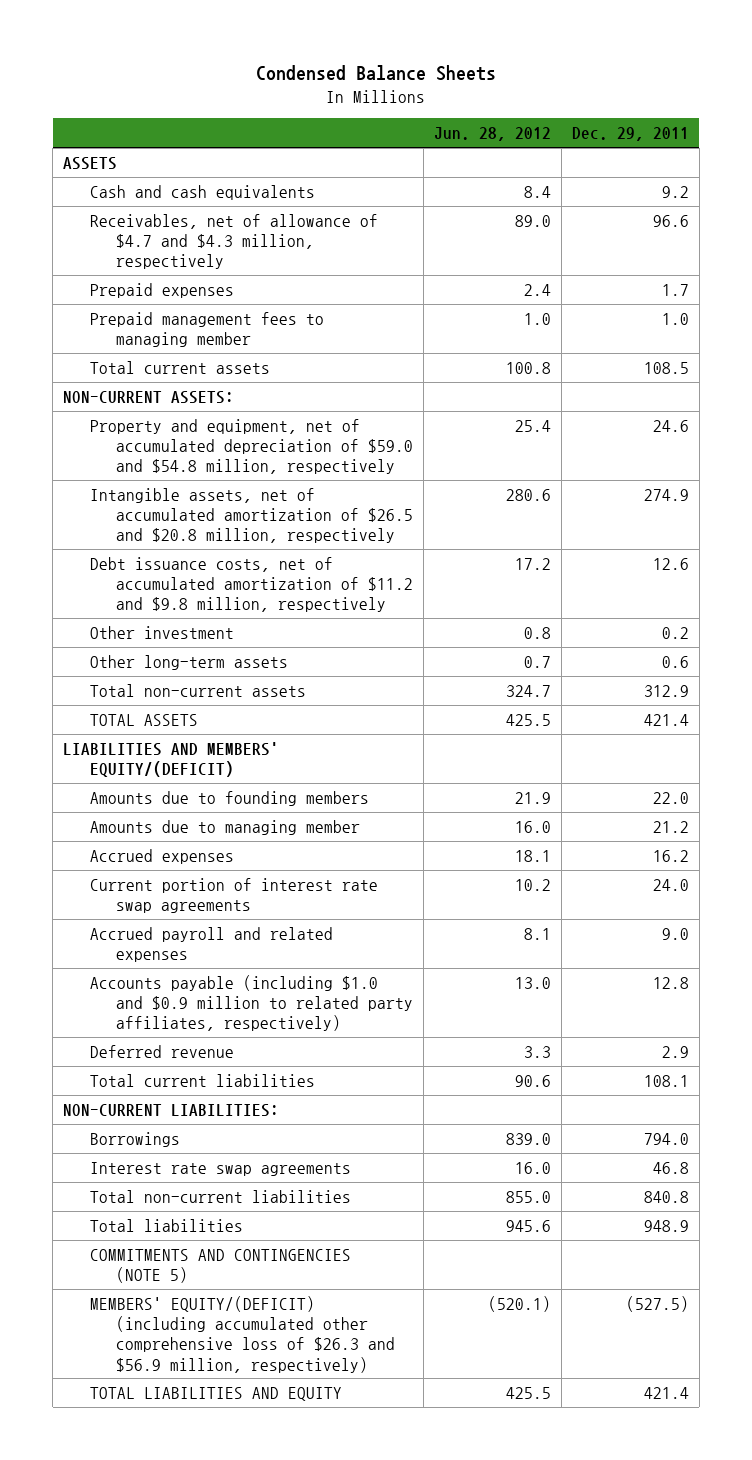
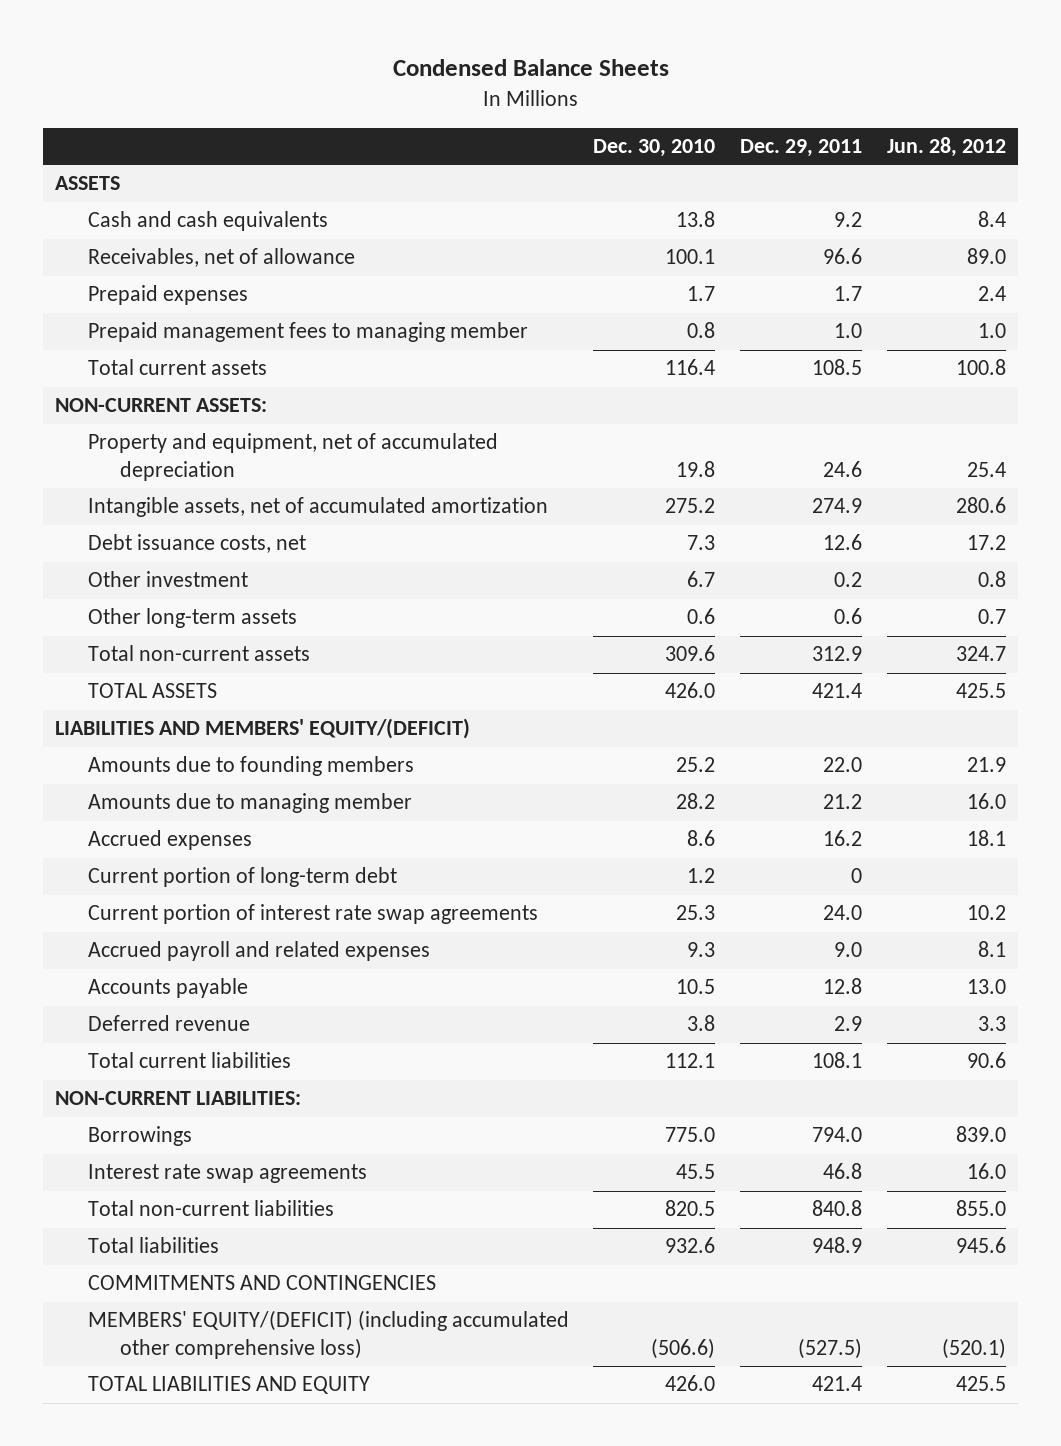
- | Jun. 28, 2012 | Dec. 29, 2011
+ | Dec. 30, 2010 | Dec. 29, 2011 | Jun. 28, 2012
- Receivables, net of allowance of $4.7 and $4.3 million, respectively | 89.0 | 96.6
+ Receivables, net of allowance | 100.1 | 96.6 | 89.0
- Property and equipment, net of accumulated depreciation of $59.0 and $54.8 million, respectively | 25.4 | 24.6
- Intangible assets, net of accumulated amortization of $26.5 and $20.8 million, respectively | 280.6 | 274.9
- Debt issuance costs, net of accumulated amortization of $11.2 and $9.8 million, respectively | 17.2 | 12.6
+ Property and equipment, net of accumulated depreciation | 19.8 | 24.6 | 25.4
+ Intangible assets, net of accumulated amortization | 275.2 | 274.9 | 280.6
+ Debt issuance costs, net | 7.3 | 12.6 | 17.2
+ Current portion of long-term debt | 1.2 | 0 |
- Accounts payable (including $1.0 and $0.9 million to related party affiliates, respectively) | 13.0 | 12.8
+ Accounts payable | 10.5 | 12.8 | 13.0
- COMMITMENTS AND CONTINGENCIES (NOTE 5)
- MEMBERS' EQUITY/(DEFICIT) (including accumulated other comprehensive loss of $26.3 and $56.9 million, respectively) | (520.1) | (527.5)
+ COMMITMENTS AND CONTINGENCIES
+ MEMBERS' EQUITY/(DEFICIT) (including accumulated other comprehensive loss) | (506.6) | (527.5) | (520.1)

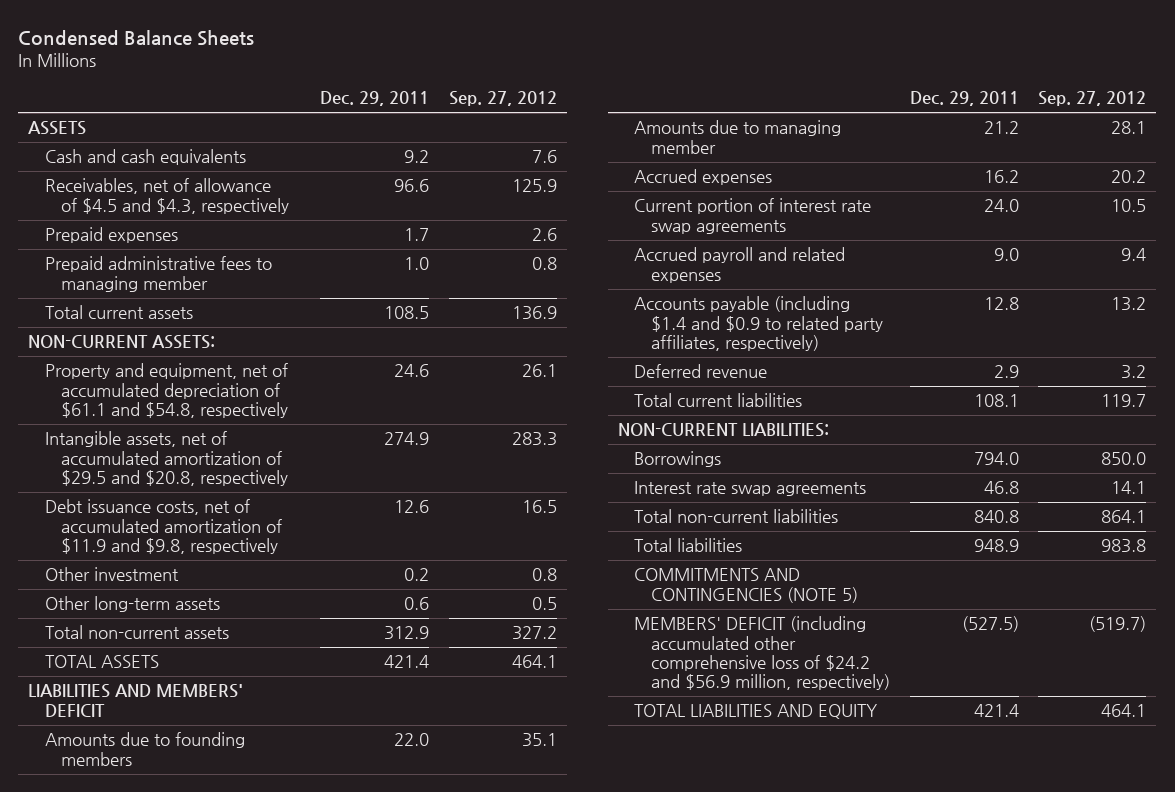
- | Dec. 30, 2010 | Dec. 29, 2011 | Jun. 28, 2012
+ | Dec. 29, 2011 | Sep. 27, 2012
- Receivables, net of allowance | 100.1 | 96.6 | 89.0
+ Receivables, net of allowance of $4.5 and $4.3, respectively | 96.6 | 125.9
- Prepaid management fees to managing member | 0.8 | 1.0 | 1.0
+ Prepaid administrative fees to managing member | 1.0 | 0.8
- Property and equipment, net of accumulated depreciation | 19.8 | 24.6 | 25.4
- Intangible assets, net of accumulated amortization | 275.2 | 274.9 | 280.6
- Debt issuance costs, net | 7.3 | 12.6 | 17.2
+ Property and equipment, net of accumulated depreciation of $61.1 and $54.8, respectively | 24.6 | 26.1
+ Intangible assets, net of accumulated amortization of $29.5 and $20.8, respectively | 274.9 | 283.3
+ Debt issuance costs, net of accumulated amortization of $11.9 and $9.8, respectively | 12.6 | 16.5
- LIABILITIES AND MEMBERS' EQUITY/(DEFICIT)
+ LIABILITIES AND MEMBERS' DEFICIT
- Current portion of long-term debt | 1.2 | 0 |
- Accounts payable | 10.5 | 12.8 | 13.0
+ Accounts payable (including $1.4 and $0.9 to related party affiliates, respectively) | 12.8 | 13.2
- COMMITMENTS AND CONTINGENCIES
- MEMBERS' EQUITY/(DEFICIT) (including accumulated other comprehensive loss) | (506.6) | (527.5) | (520.1)
+ COMMITMENTS AND CONTINGENCIES (NOTE 5)
+ MEMBERS' DEFICIT (including accumulated other comprehensive loss of $24.2 and $56.9 million, respectively) | (527.5) | (519.7)

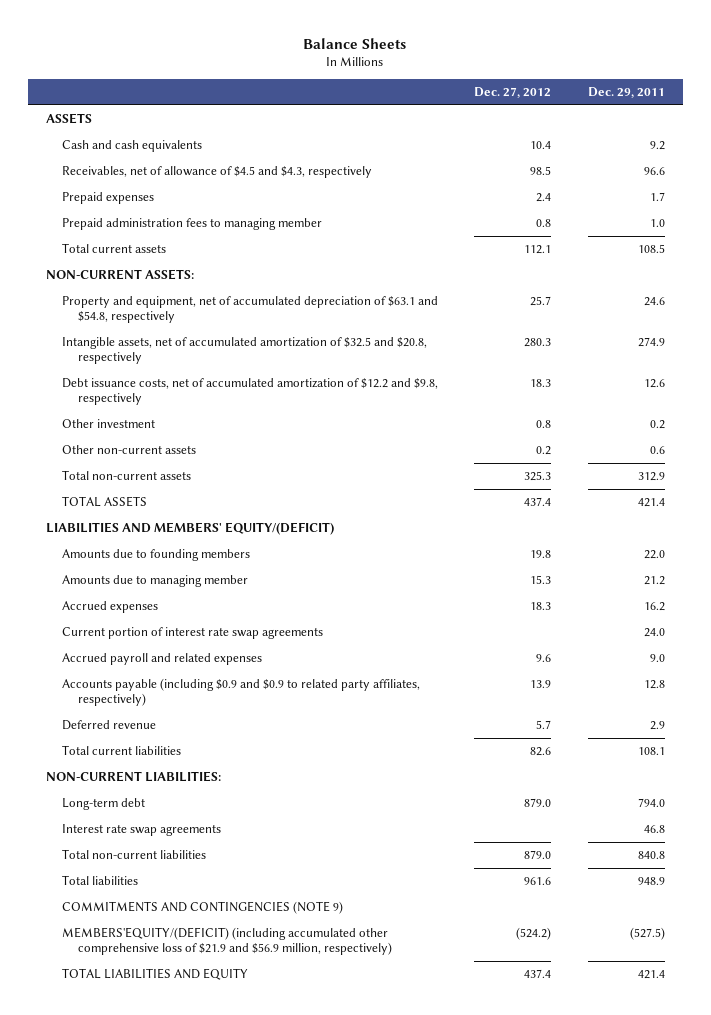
- Condensed Balance Sheets
+ Balance Sheets
- | Dec. 29, 2011 | Sep. 27, 2012
+ | Dec. 27, 2012 | Dec. 29, 2011
- Prepaid administrative fees to managing member | 1.0 | 0.8
+ Prepaid administration fees to managing member | 0.8 | 1.0
- Property and equipment, net of accumulated depreciation of $61.1 and $54.8, respectively | 24.6 | 26.1
- Intangible assets, net of accumulated amortization of $29.5 and $20.8, respectively | 274.9 | 283.3
- Debt issuance costs, net of accumulated amortization of $11.9 and $9.8, respectively | 12.6 | 16.5
+ Property and equipment, net of accumulated depreciation of $63.1 and $54.8, respectively | 25.7 | 24.6
+ Intangible assets, net of accumulated amortization of $32.5 and $20.8, respectively | 280.3 | 274.9
+ Debt issuance costs, net of accumulated amortization of $12.2 and $9.8, respectively | 18.3 | 12.6
- Other long-term assets | 0.6 | 0.5
+ Other non-current assets | 0.2 | 0.6
- LIABILITIES AND MEMBERS' DEFICIT
+ LIABILITIES AND MEMBERS' EQUITY/(DEFICIT)
- Accounts payable (including $1.4 and $0.9 to related party affiliates, respectively) | 12.8 | 13.2
+ Accounts payable (including $0.9 and $0.9 to related party affiliates, respectively) | 13.9 | 12.8
- Borrowings | 794.0 | 850.0
+ Long-term debt | 879.0 | 794.0
- COMMITMENTS AND CONTINGENCIES (NOTE 5)
- MEMBERS' DEFICIT (including accumulated other comprehensive loss of $24.2 and $56.9 million, respectively) | (527.5) | (519.7)
+ COMMITMENTS AND CONTINGENCIES (NOTE 9)
+ MEMBERS'EQUITY/(DEFICIT) (including accumulated other comprehensive loss of $21.9 and $56.9 million, respectively) | (524.2) | (527.5)

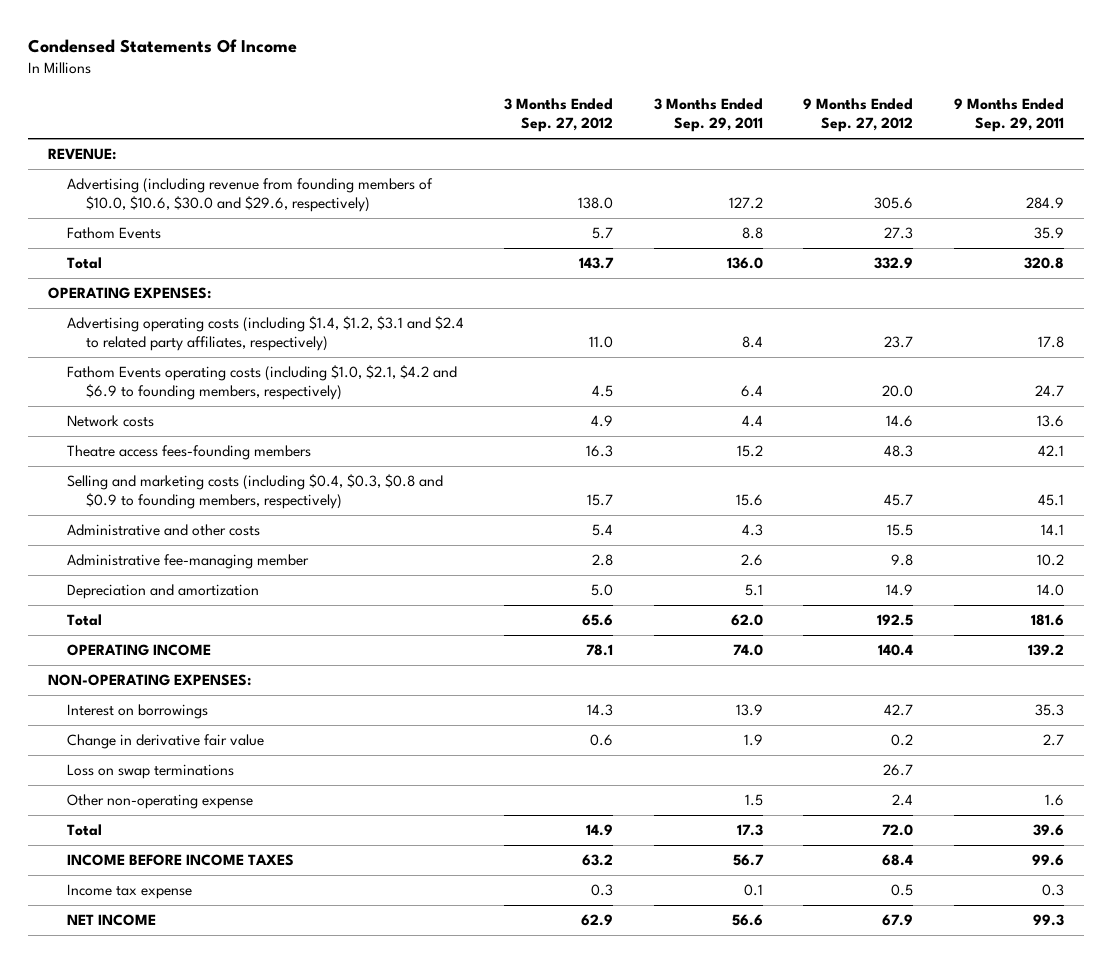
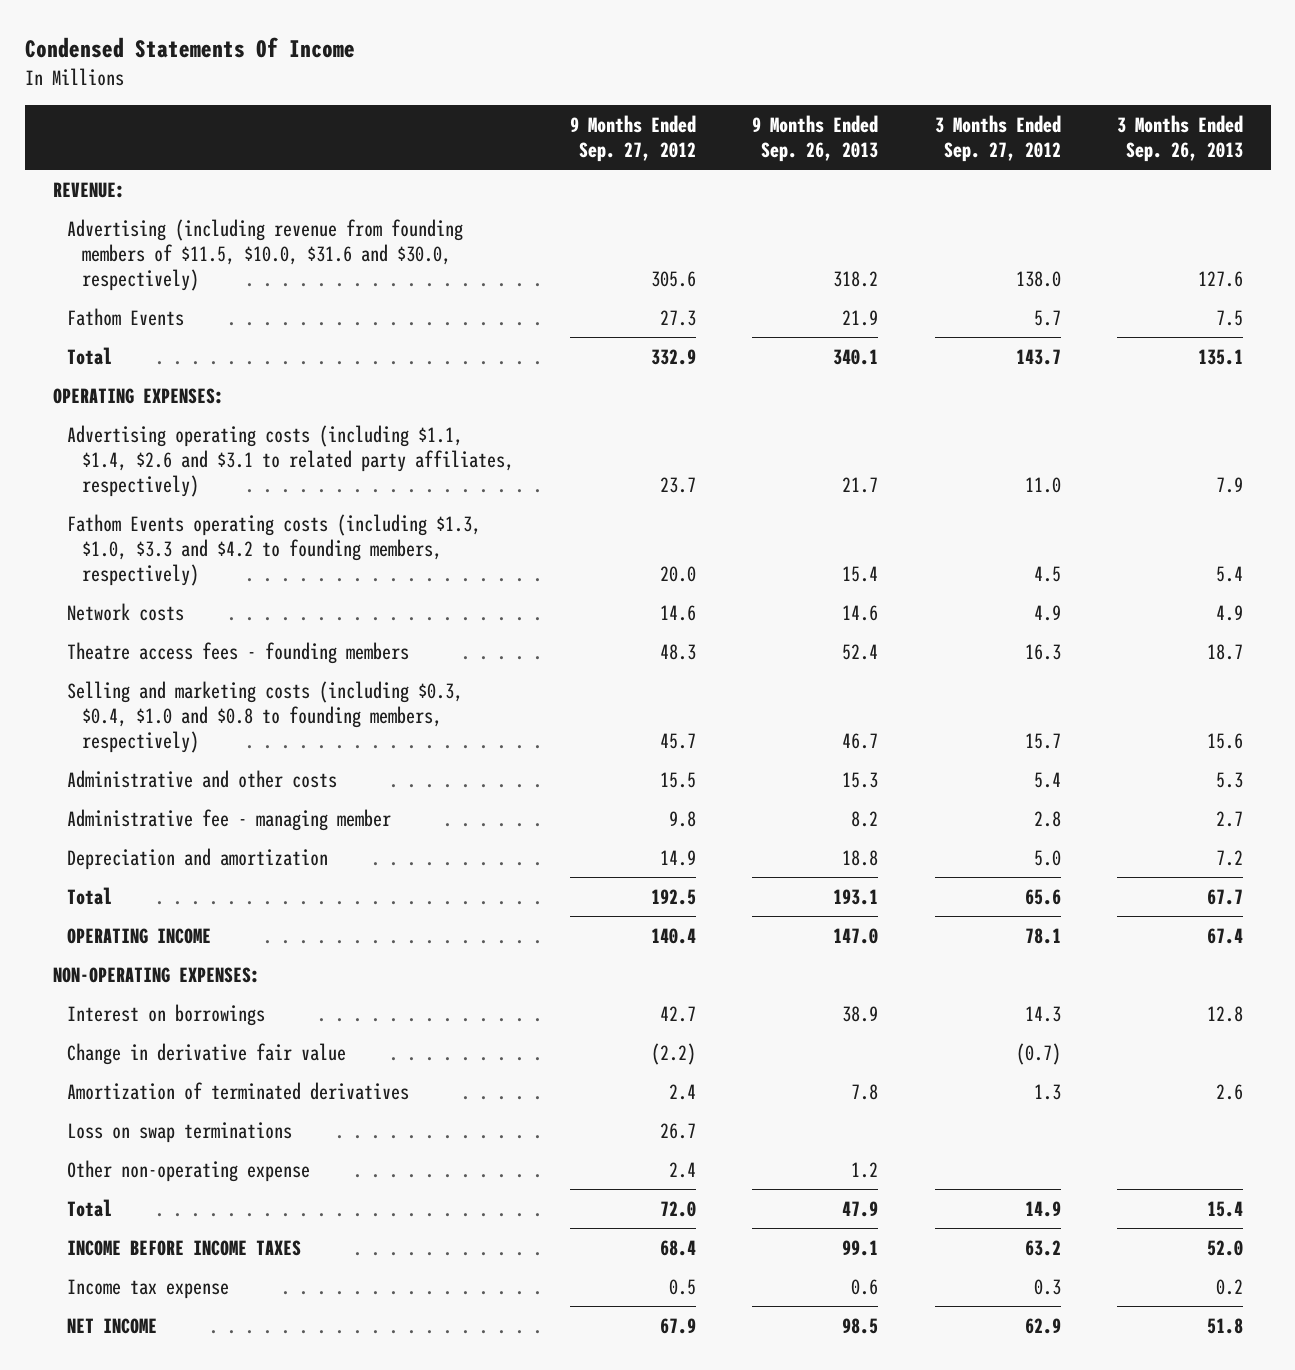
- | 3 Months Ended Sep. 27, 2012 | 3 Months Ended Sep. 29, 2011 | 9 Months Ended Sep. 27, 2012 | 9 Months Ended Sep. 29, 2011
+ | 9 Months Ended Sep. 27, 2012 | 9 Months Ended Sep. 26, 2013 | 3 Months Ended Sep. 27, 2012 | 3 Months Ended Sep. 26, 2013
- Advertising (including revenue from founding members of $10.0, $10.6, $30.0 and $29.6, respectively) | 138.0 | 127.2 | 305.6 | 284.9
+ Advertising (including revenue from founding members of $11.5, $10.0, $31.6 and $30.0, respectively) | 305.6 | 318.2 | 138.0 | 127.6
- Advertising operating costs (including $1.4, $1.2, $3.1 and $2.4 to related party affiliates, respectively) | 11.0 | 8.4 | 23.7 | 17.8
- Fathom Events operating costs (including $1.0, $2.1, $4.2 and $6.9 to founding members, respectively) | 4.5 | 6.4 | 20.0 | 24.7
+ Advertising operating costs (including $1.1, $1.4, $2.6 and $3.1 to related party affiliates, respectively) | 23.7 | 21.7 | 11.0 | 7.9
+ Fathom Events operating costs (including $1.3, $1.0, $3.3 and $4.2 to founding members, respectively) | 20.0 | 15.4 | 4.5 | 5.4
- Theatre access fees-founding members | 16.3 | 15.2 | 48.3 | 42.1
- Selling and marketing costs (including $0.4, $0.3, $0.8 and $0.9 to founding members, respectively) | 15.7 | 15.6 | 45.7 | 45.1
+ Theatre access fees - founding members | 48.3 | 52.4 | 16.3 | 18.7
+ Selling and marketing costs (including $0.3, $0.4, $1.0 and $0.8 to founding members, respectively) | 45.7 | 46.7 | 15.7 | 15.6
- Administrative fee-managing member | 2.8 | 2.6 | 9.8 | 10.2
+ Administrative fee - managing member | 9.8 | 8.2 | 2.8 | 2.7
- Change in derivative fair value | 0.6 | 1.9 | 0.2 | 2.7
+ Change in derivative fair value | (2.2) | | (0.7) |
+ Amortization of terminated derivatives | 2.4 | 7.8 | 1.3 | 2.6

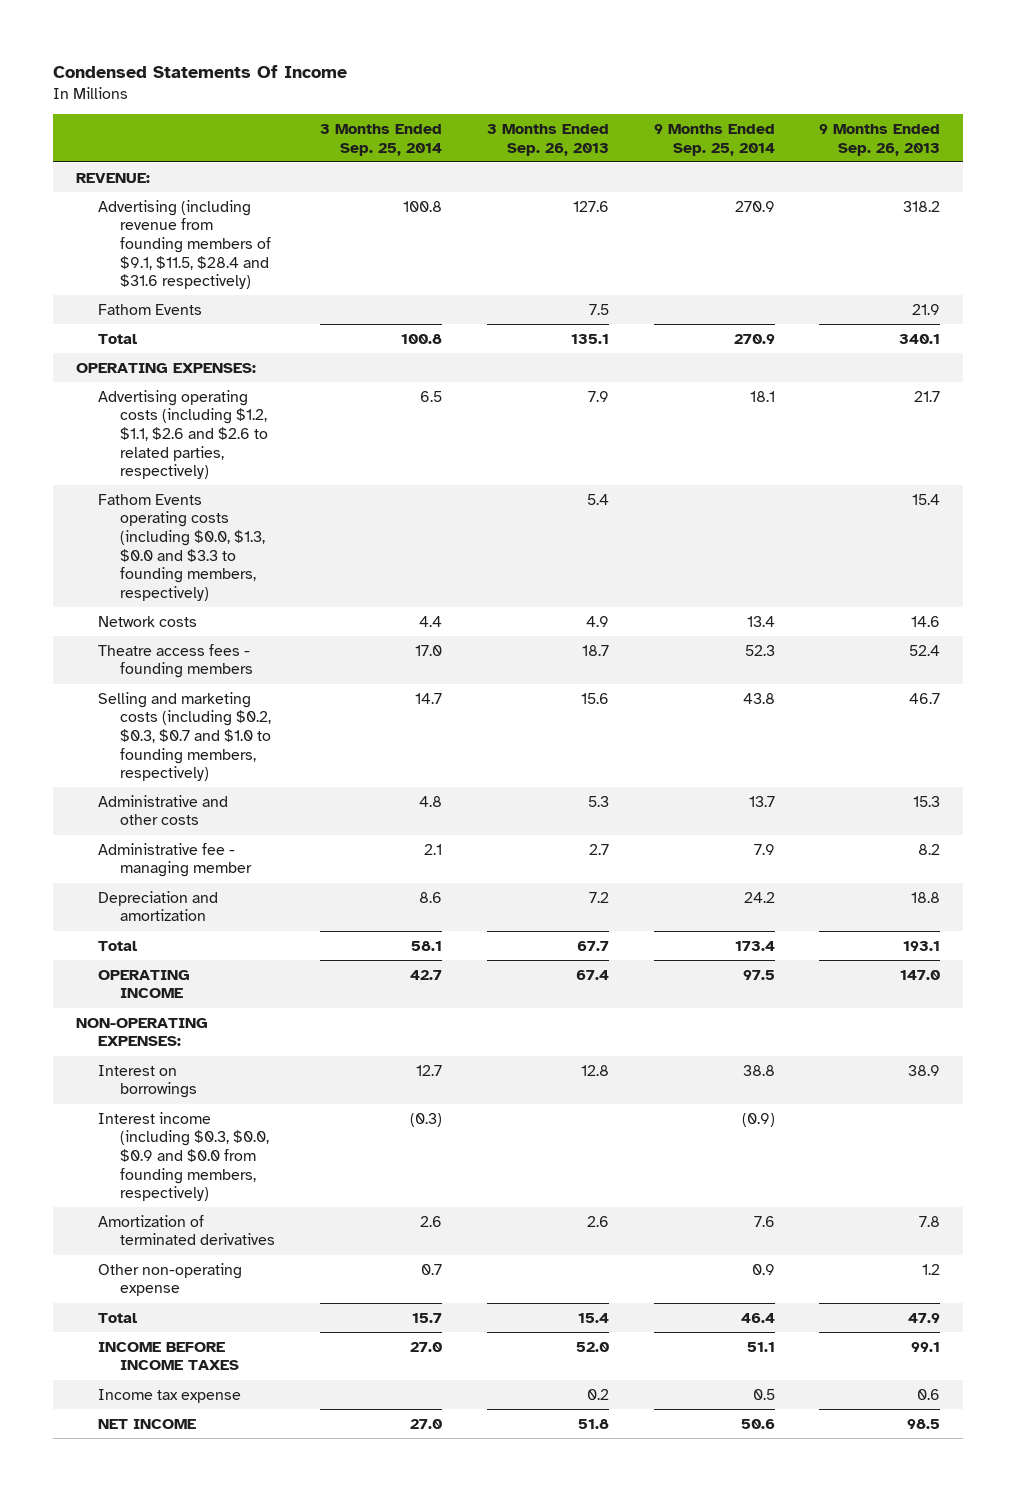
- | 9 Months Ended Sep. 27, 2012 | 9 Months Ended Sep. 26, 2013 | 3 Months Ended Sep. 27, 2012 | 3 Months Ended Sep. 26, 2013
+ | 3 Months Ended Sep. 25, 2014 | 3 Months Ended Sep. 26, 2013 | 9 Months Ended Sep. 25, 2014 | 9 Months Ended Sep. 26, 2013
- Advertising (including revenue from founding members of $11.5, $10.0, $31.6 and $30.0, respectively) | 305.6 | 318.2 | 138.0 | 127.6
+ Advertising (including revenue from founding members of $9.1, $11.5, $28.4 and $31.6 respectively) | 100.8 | 127.6 | 270.9 | 318.2
- Advertising operating costs (including $1.1, $1.4, $2.6 and $3.1 to related party affiliates, respectively) | 23.7 | 21.7 | 11.0 | 7.9
- Fathom Events operating costs (including $1.3, $1.0, $3.3 and $4.2 to founding members, respectively) | 20.0 | 15.4 | 4.5 | 5.4
+ Advertising operating costs (including $1.2, $1.1, $2.6 and $2.6 to related parties, respectively) | 6.5 | 7.9 | 18.1 | 21.7
+ Fathom Events operating costs (including $0.0, $1.3, $0.0 and $3.3 to founding members, respectively) | | 5.4 | | 15.4
- Selling and marketing costs (including $0.3, $0.4, $1.0 and $0.8 to founding members, respectively) | 45.7 | 46.7 | 15.7 | 15.6
+ Selling and marketing costs (including $0.2, $0.3, $0.7 and $1.0 to founding members, respectively) | 14.7 | 15.6 | 43.8 | 46.7
- Change in derivative fair value | (2.2) | | (0.7) |
+ Interest income (including $0.3, $0.0, $0.9 and $0.0 from founding members, respectively) | (0.3) | | (0.9) |
- Loss on swap terminations | 26.7 | | |

